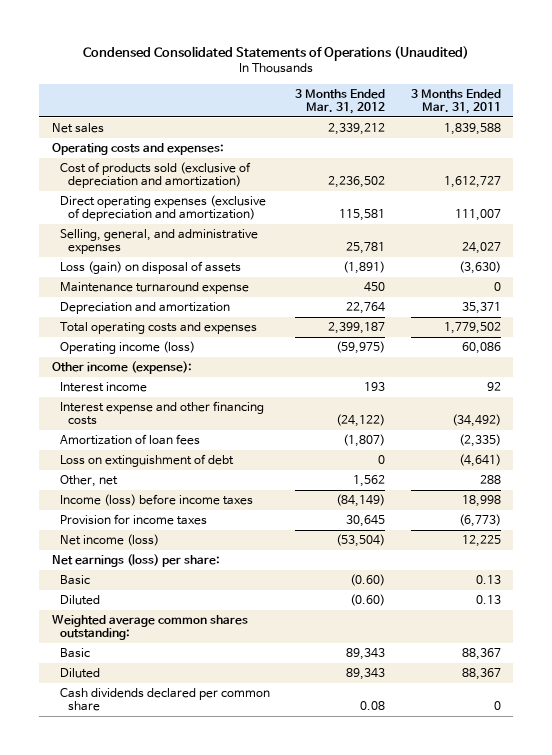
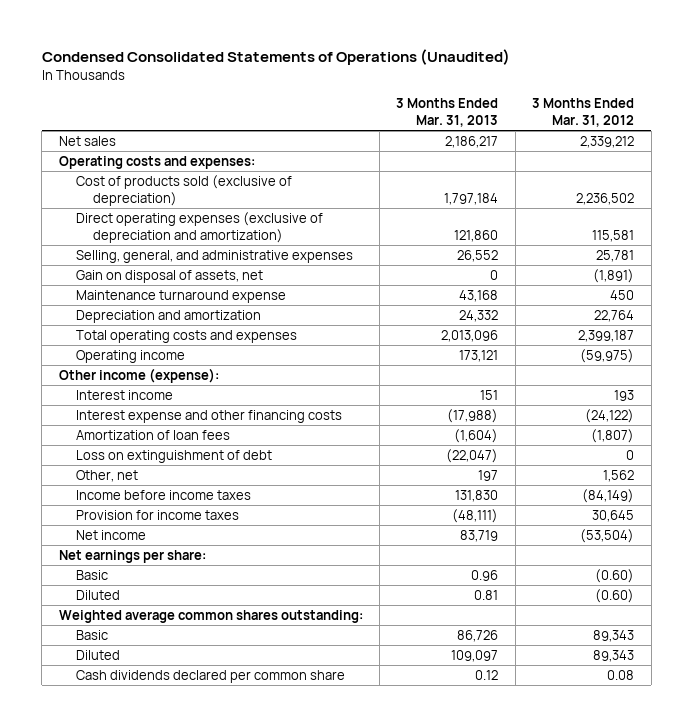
- | 3 Months Ended Mar. 31, 2012 | 3 Months Ended Mar. 31, 2011
+ | 3 Months Ended Mar. 31, 2013 | 3 Months Ended Mar. 31, 2012
- Cost of products sold (exclusive of depreciation and amortization) | 2,236,502 | 1,612,727
+ Cost of products sold (exclusive of depreciation) | 1,797,184 | 2,236,502
- Loss (gain) on disposal of assets | (1,891) | (3,630)
+ Gain on disposal of assets, net | 0 | (1,891)
- Operating income (loss) | (59,975) | 60,086
+ Operating income | 173,121 | (59,975)
- Income (loss) before income taxes | (84,149) | 18,998
+ Income before income taxes | 131,830 | (84,149)
- Net income (loss) | (53,504) | 12,225
- Net earnings (loss) per share:
+ Net income | 83,719 | (53,504)
+ Net earnings per share:

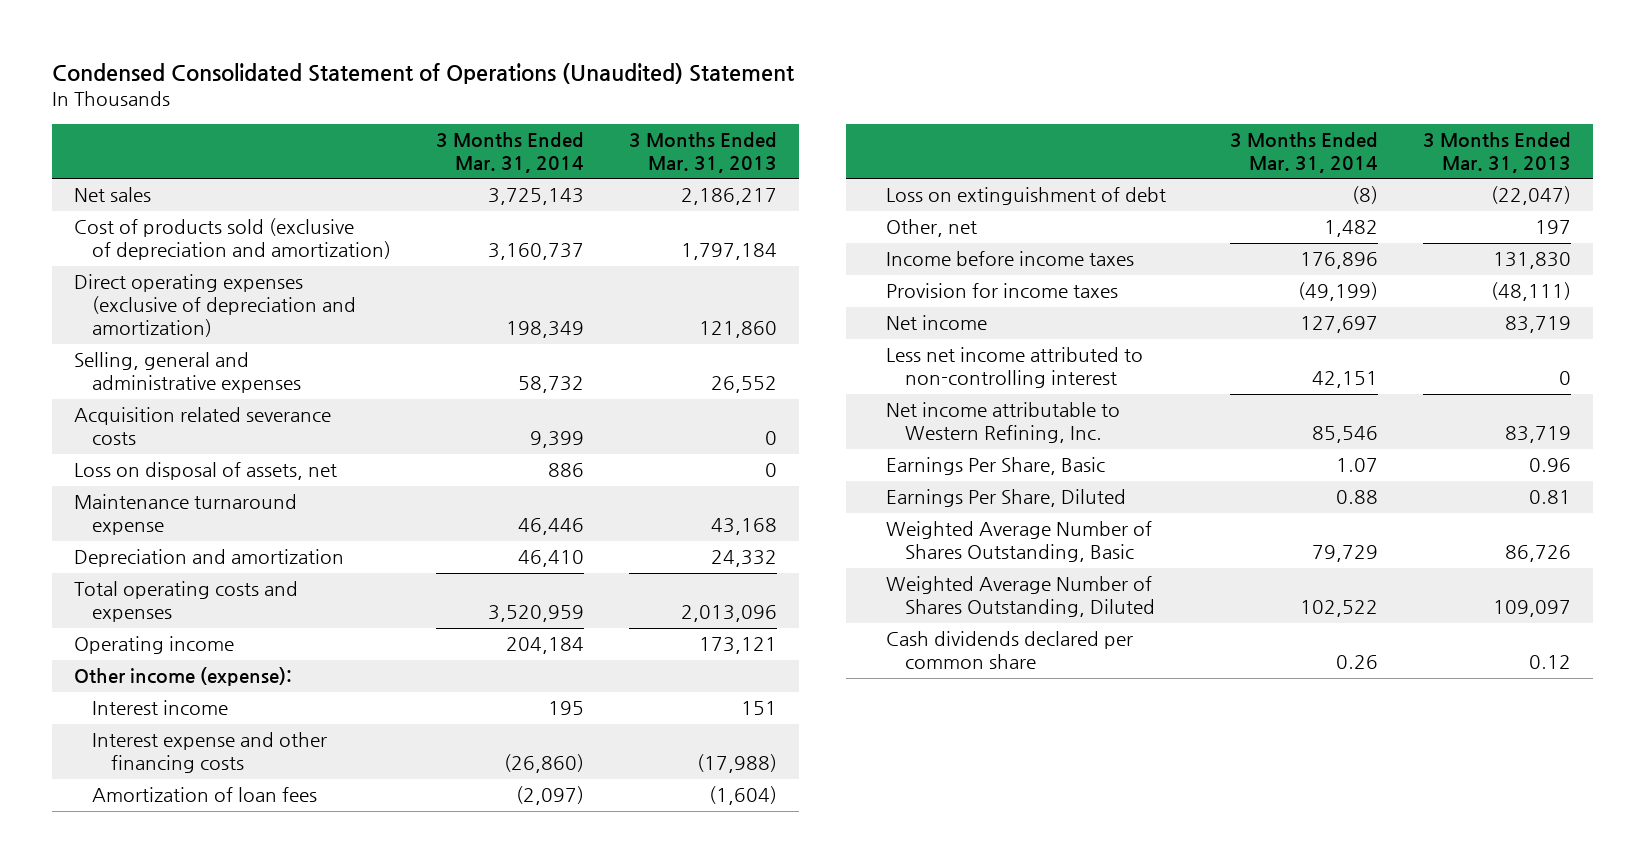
- Condensed Consolidated Statements of Operations (Unaudited)
+ Condensed Consolidated Statement of Operations (Unaudited) Statement
- | 3 Months Ended Mar. 31, 2013 | 3 Months Ended Mar. 31, 2012
+ | 3 Months Ended Mar. 31, 2014 | 3 Months Ended Mar. 31, 2013
- Operating costs and expenses:
- Cost of products sold (exclusive of depreciation) | 1,797,184 | 2,236,502
+ Cost of products sold (exclusive of depreciation and amortization) | 3,160,737 | 1,797,184
- Selling, general, and administrative expenses | 26,552 | 25,781
- Gain on disposal of assets, net | 0 | (1,891)
+ Selling, general and administrative expenses | 58,732 | 26,552
+ Acquisition related severance costs | 9,399 | 0
+ Loss on disposal of assets, net | 886 | 0
- Net earnings per share:
- Basic | 0.96 | (0.60)
- Diluted | 0.81 | (0.60)
- Weighted average common shares outstanding:
- Basic | 86,726 | 89,343
- Diluted | 109,097 | 89,343
+ Less net income attributed to non-controlling interest | 42,151 | 0
+ Net income attributable to Western Refining, Inc. | 85,546 | 83,719
+ Earnings Per Share, Basic | 1.07 | 0.96
+ Earnings Per Share, Diluted | 0.88 | 0.81
+ Weighted Average Number of Shares Outstanding, Basic | 79,729 | 86,726
+ Weighted Average Number of Shares Outstanding, Diluted | 102,522 | 109,097

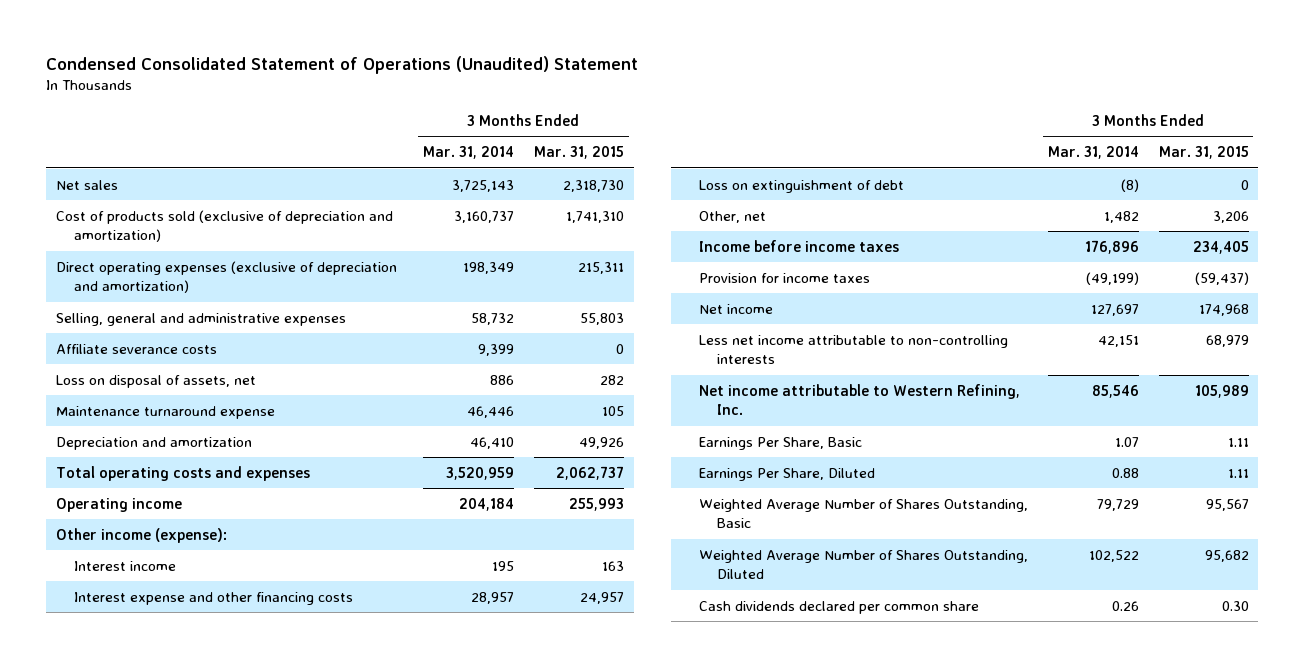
- | 3 Months Ended Mar. 31, 2014 | 3 Months Ended Mar. 31, 2013
+ | 3 Months Ended Mar. 31, 2014 | 3 Months Ended Mar. 31, 2015
- Acquisition related severance costs | 9,399 | 0
+ Affiliate severance costs | 9,399 | 0
- Interest expense and other financing costs | (26,860) | (17,988)
- Amortization of loan fees | (2,097) | (1,604)
+ Interest expense and other financing costs | 28,957 | 24,957
- Less net income attributed to non-controlling interest | 42,151 | 0
+ Less net income attributable to non-controlling interests | 42,151 | 68,979

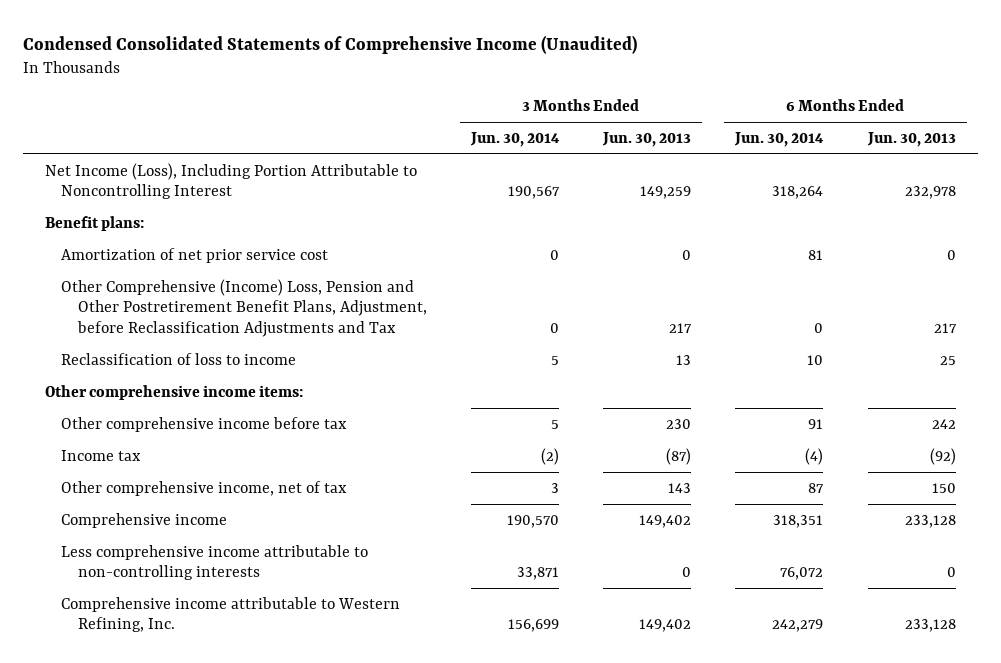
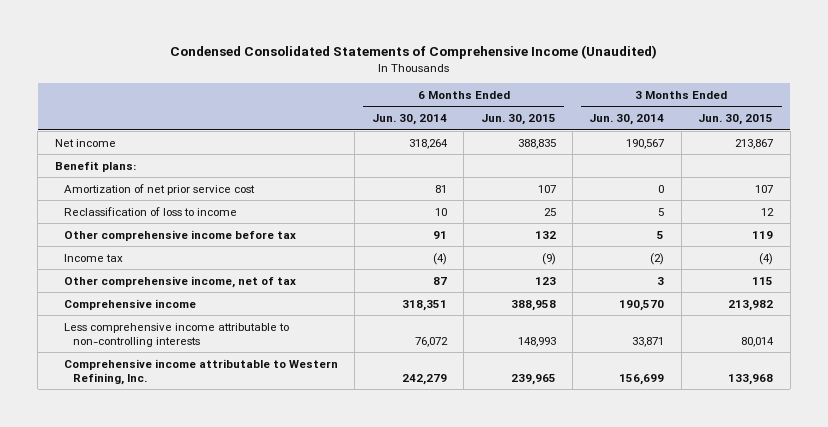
- | 3 Months Ended Jun. 30, 2014 | 3 Months Ended Jun. 30, 2013 | 6 Months Ended Jun. 30, 2014 | 6 Months Ended Jun. 30, 2013
+ | 6 Months Ended Jun. 30, 2014 | 6 Months Ended Jun. 30, 2015 | 3 Months Ended Jun. 30, 2014 | 3 Months Ended Jun. 30, 2015
- Net Income (Loss), Including Portion Attributable to Noncontrolling Interest | 190,567 | 149,259 | 318,264 | 232,978
+ Net income | 318,264 | 388,835 | 190,567 | 213,867
- Other Comprehensive (Income) Loss, Pension and Other Postretirement Benefit Plans, Adjustment, before Reclassification Adjustments and Tax | 0 | 217 | 0 | 217
- Other comprehensive income items:

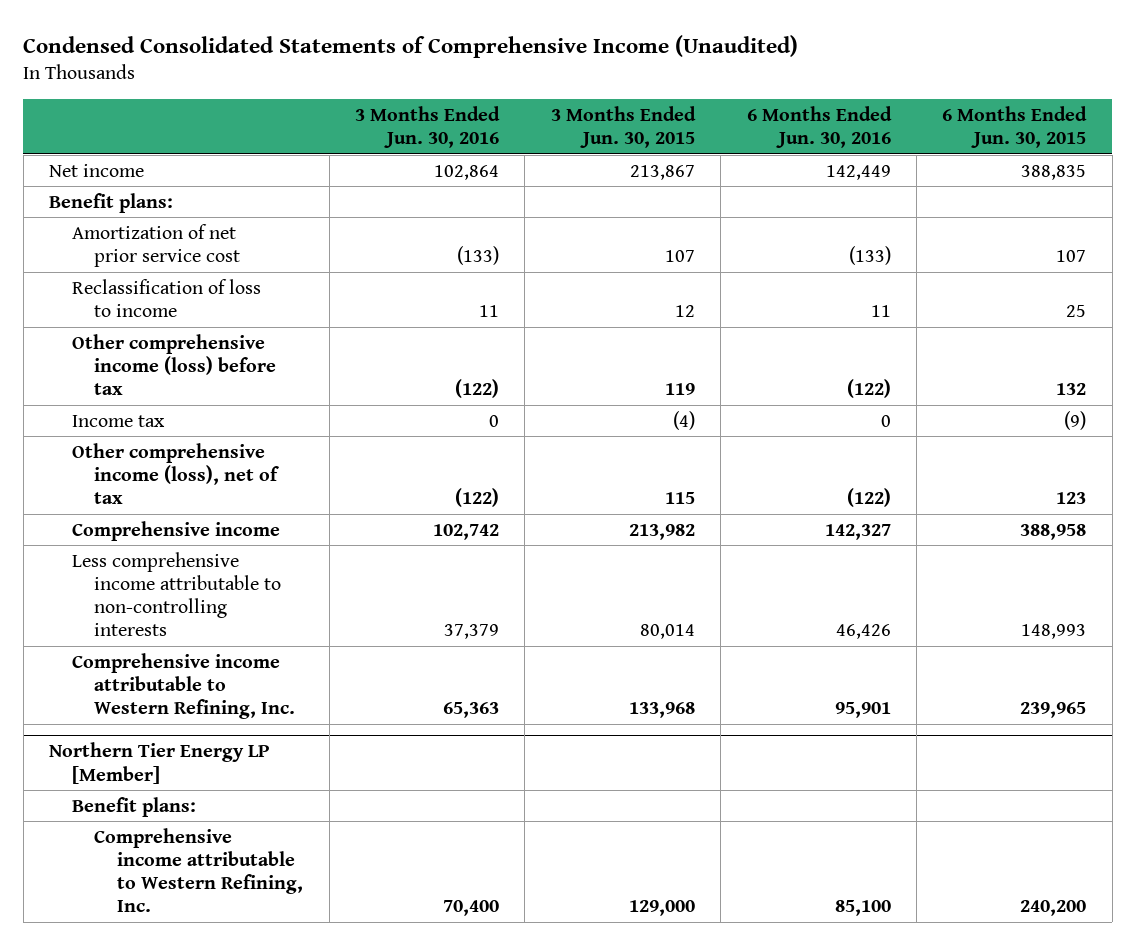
- | 6 Months Ended Jun. 30, 2014 | 6 Months Ended Jun. 30, 2015 | 3 Months Ended Jun. 30, 2014 | 3 Months Ended Jun. 30, 2015
+ | 3 Months Ended Jun. 30, 2016 | 3 Months Ended Jun. 30, 2015 | 6 Months Ended Jun. 30, 2016 | 6 Months Ended Jun. 30, 2015
- Other comprehensive income before tax | 91 | 132 | 5 | 119
+ Other comprehensive income (loss) before tax | (122) | 119 | (122) | 132
- Other comprehensive income, net of tax | 87 | 123 | 3 | 115
+ Other comprehensive income (loss), net of tax | (122) | 115 | (122) | 123
+ Northern Tier Energy LP [Member]
+ Benefit plans:
+ Comprehensive income attributable to Western Refining, Inc. | 70,400 | 129,000 | 85,100 | 240,200

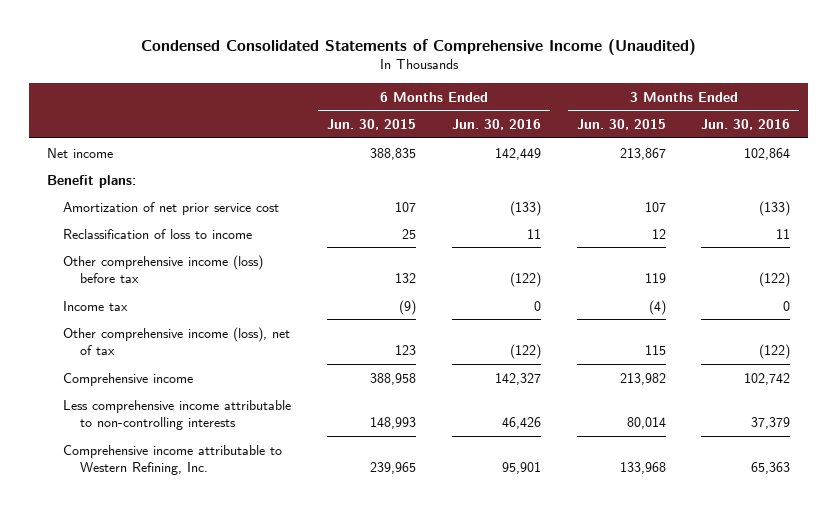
- | 3 Months Ended Jun. 30, 2016 | 3 Months Ended Jun. 30, 2015 | 6 Months Ended Jun. 30, 2016 | 6 Months Ended Jun. 30, 2015
+ | 6 Months Ended Jun. 30, 2015 | 6 Months Ended Jun. 30, 2016 | 3 Months Ended Jun. 30, 2015 | 3 Months Ended Jun. 30, 2016
- Northern Tier Energy LP [Member]
- Benefit plans:
- Comprehensive income attributable to Western Refining, Inc. | 70,400 | 129,000 | 85,100 | 240,200

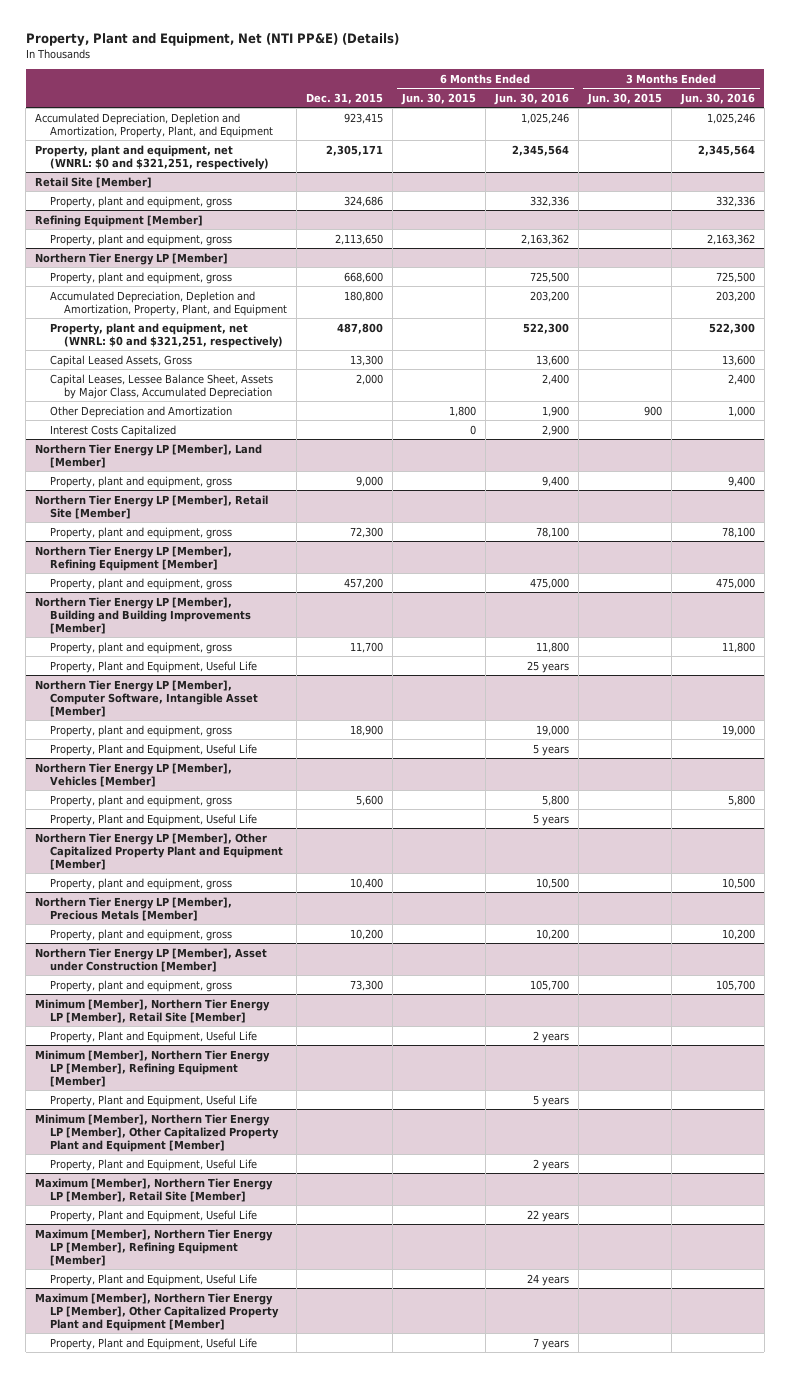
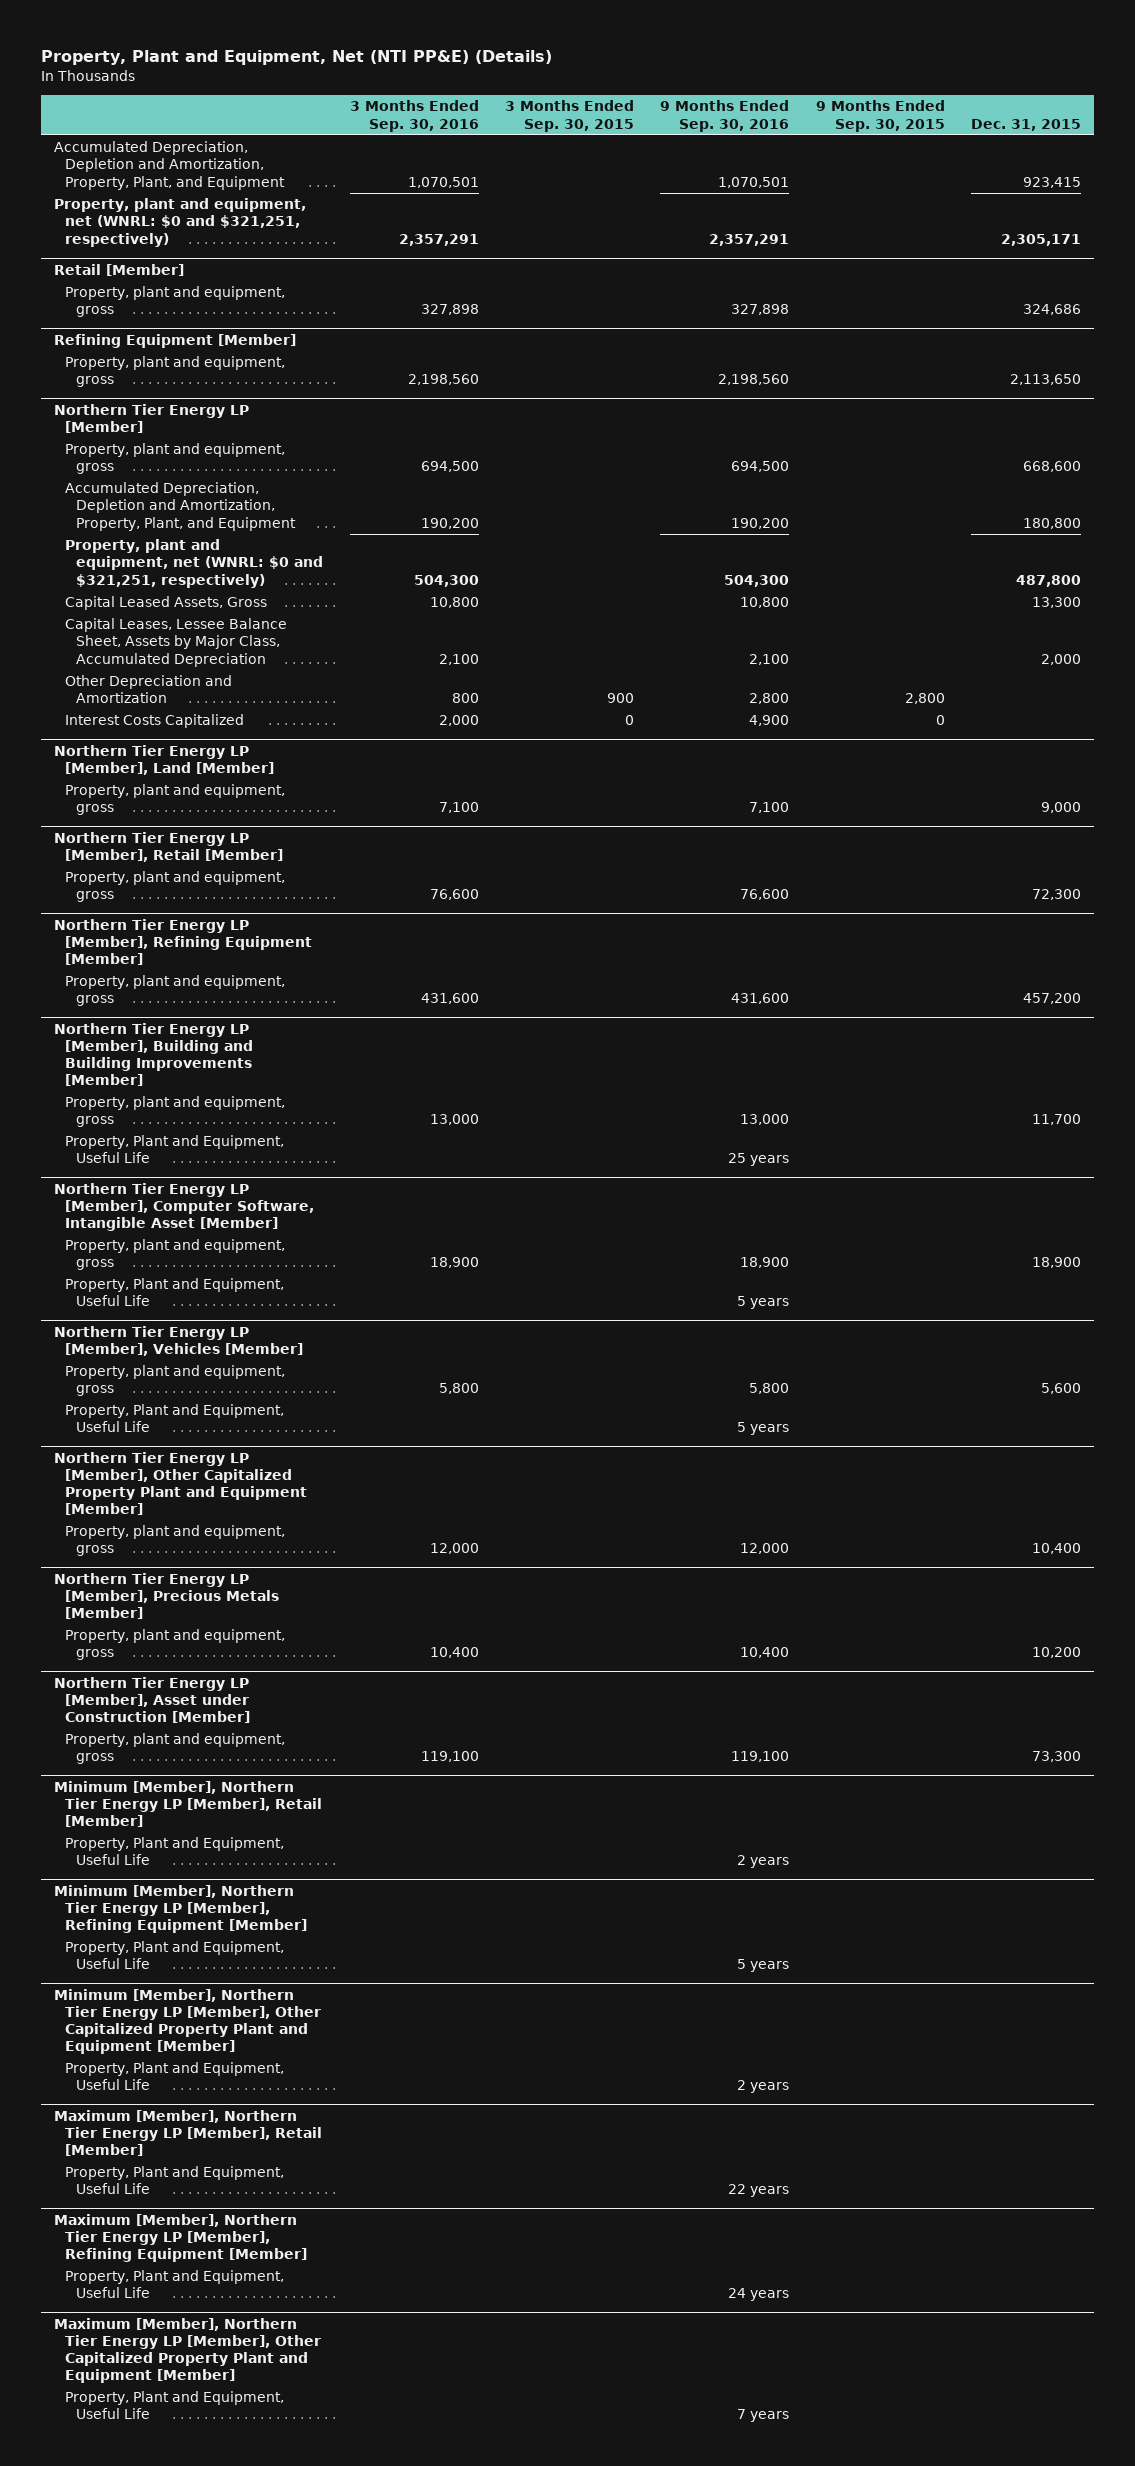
- | Dec. 31, 2015 | 6 Months Ended Jun. 30, 2015 | 6 Months Ended Jun. 30, 2016 | 3 Months Ended Jun. 30, 2015 | 3 Months Ended Jun. 30, 2016
+ | 3 Months Ended Sep. 30, 2016 | 3 Months Ended Sep. 30, 2015 | 9 Months Ended Sep. 30, 2016 | 9 Months Ended Sep. 30, 2015 | Dec. 31, 2015
- Retail Site [Member]
+ Retail [Member]
- Northern Tier Energy LP [Member], Retail Site [Member]
+ Northern Tier Energy LP [Member], Retail [Member]
- Minimum [Member], Northern Tier Energy LP [Member], Retail Site [Member]
+ Minimum [Member], Northern Tier Energy LP [Member], Retail [Member]
- Maximum [Member], Northern Tier Energy LP [Member], Retail Site [Member]
+ Maximum [Member], Northern Tier Energy LP [Member], Retail [Member]

